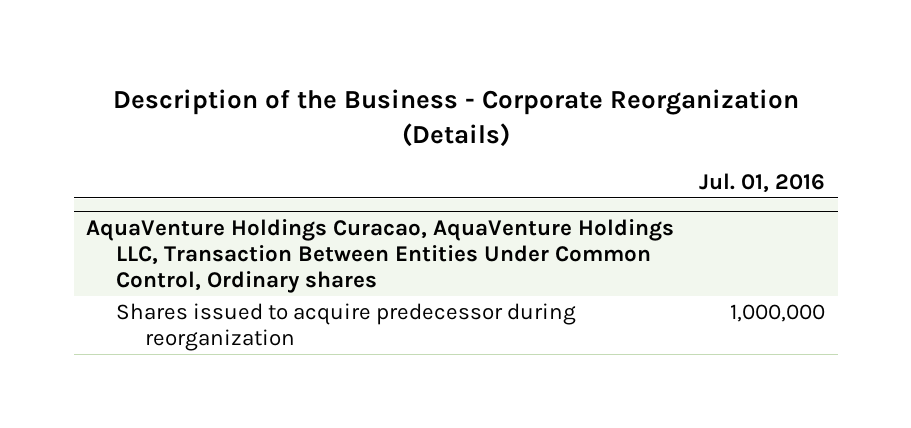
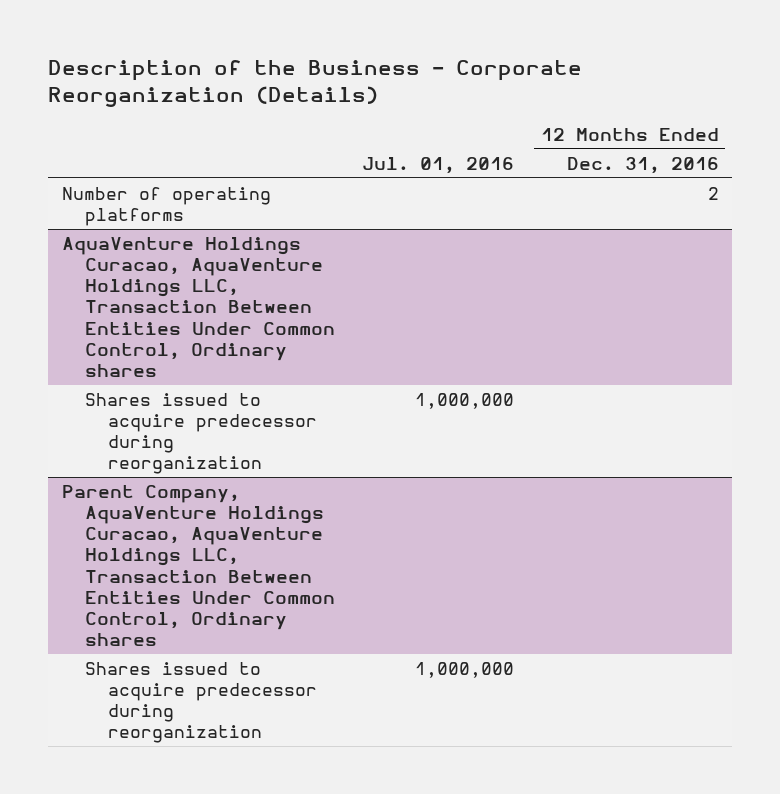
- | Jul. 01, 2016
+ | Jul. 01, 2016 | 12 Months Ended Dec. 31, 2016
+ Number of operating platforms | | 2
+ Parent Company, AquaVenture Holdings Curacao, AquaVenture Holdings LLC, Transaction Between Entities Under Common Control, Ordinary shares
+ Shares issued to acquire predecessor during reorganization | 1,000,000 |

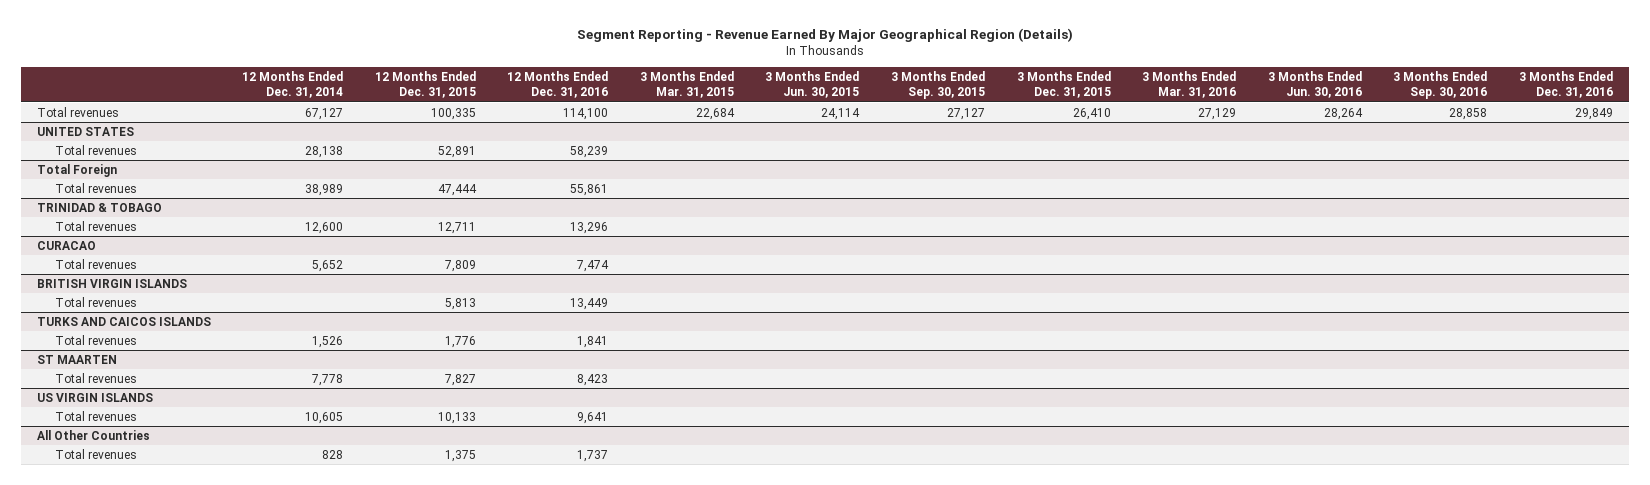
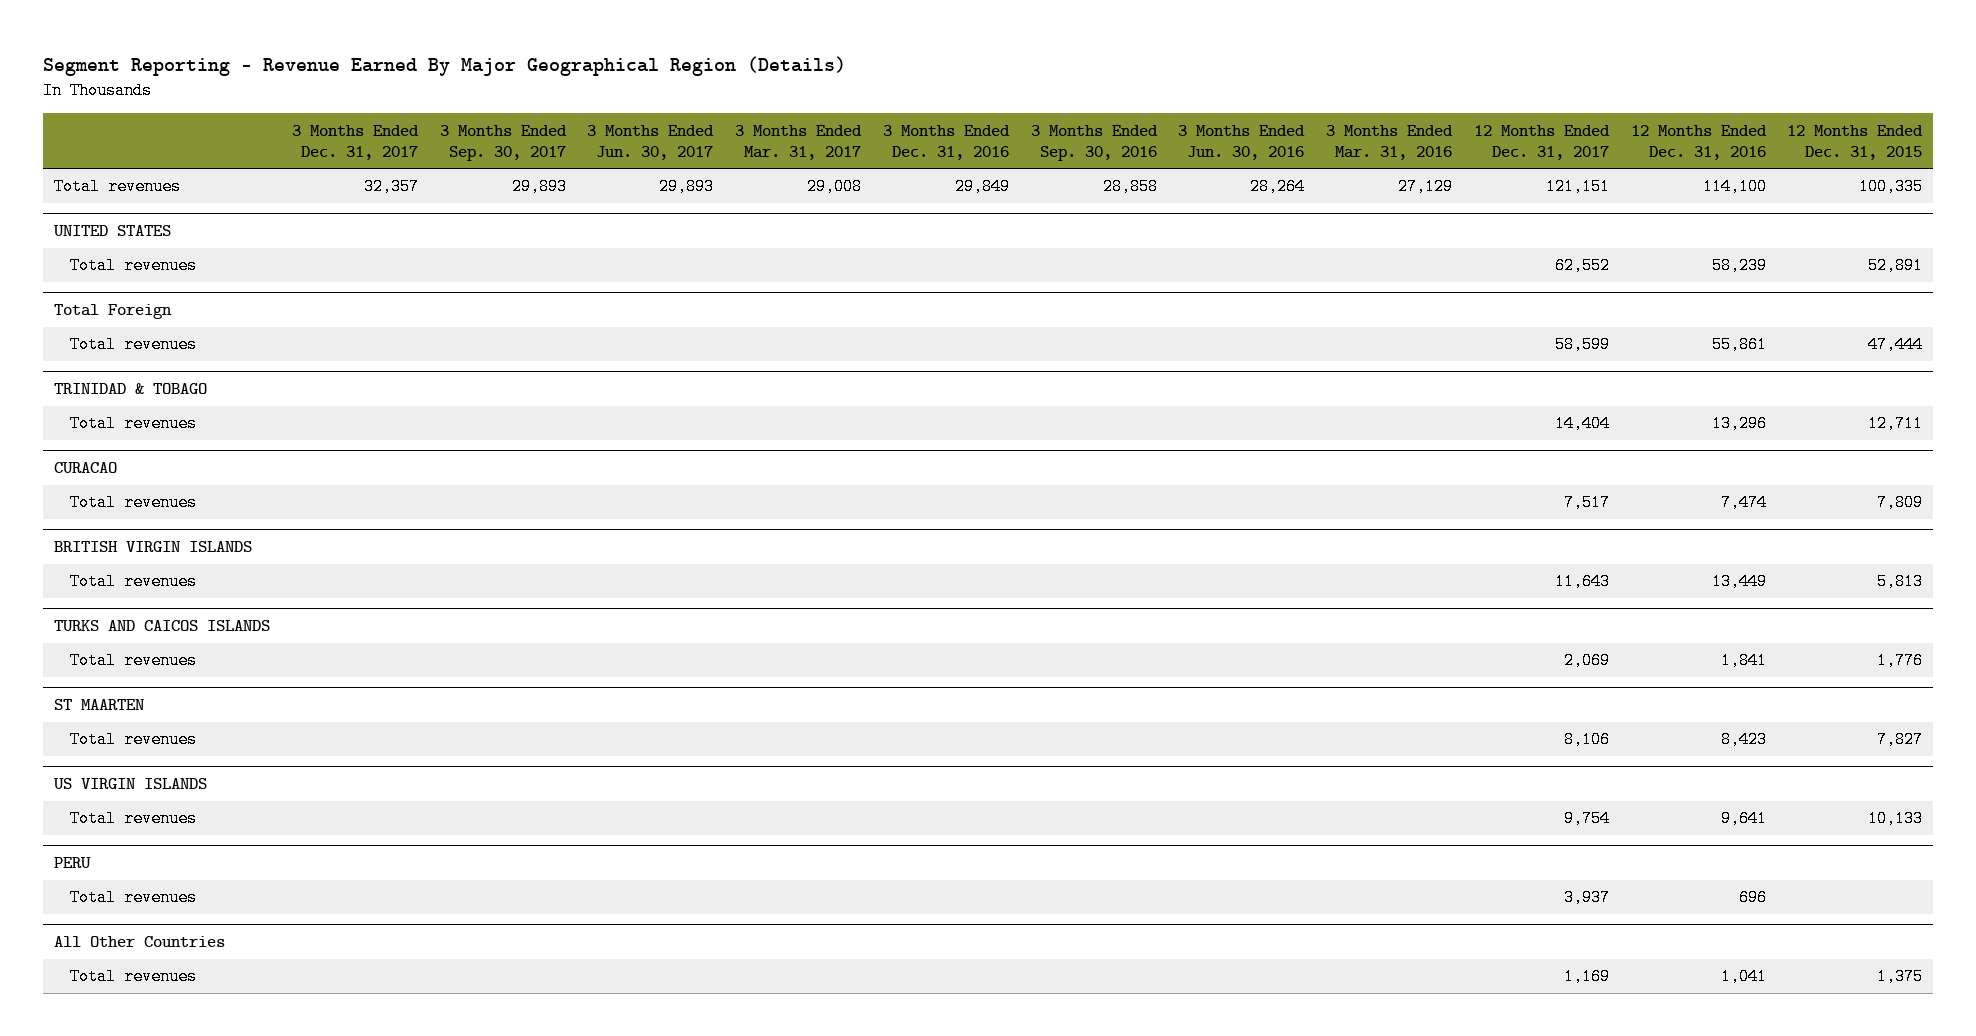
- | 12 Months Ended Dec. 31, 2014 | 12 Months Ended Dec. 31, 2015 | 12 Months Ended Dec. 31, 2016 | 3 Months Ended Mar. 31, 2015 | 3 Months Ended Jun. 30, 2015 | 3 Months Ended Sep. 30, 2015 | 3 Months Ended Dec. 31, 2015 | 3 Months Ended Mar. 31, 2016 | 3 Months Ended Jun. 30, 2016 | 3 Months Ended Sep. 30, 2016 | 3 Months Ended Dec. 31, 2016
+ | 3 Months Ended Dec. 31, 2017 | 3 Months Ended Sep. 30, 2017 | 3 Months Ended Jun. 30, 2017 | 3 Months Ended Mar. 31, 2017 | 3 Months Ended Dec. 31, 2016 | 3 Months Ended Sep. 30, 2016 | 3 Months Ended Jun. 30, 2016 | 3 Months Ended Mar. 31, 2016 | 12 Months Ended Dec. 31, 2017 | 12 Months Ended Dec. 31, 2016 | 12 Months Ended Dec. 31, 2015
+ PERU
+ Total revenues | | | | | | | | | 3,937 | 696 |
@ All Other Countries
- Total revenues | 828 | 1,375 | 1,737 | | | | | | | |
+ Total revenues | | | | | | | | | 1,169 | 1,041 | 1,375

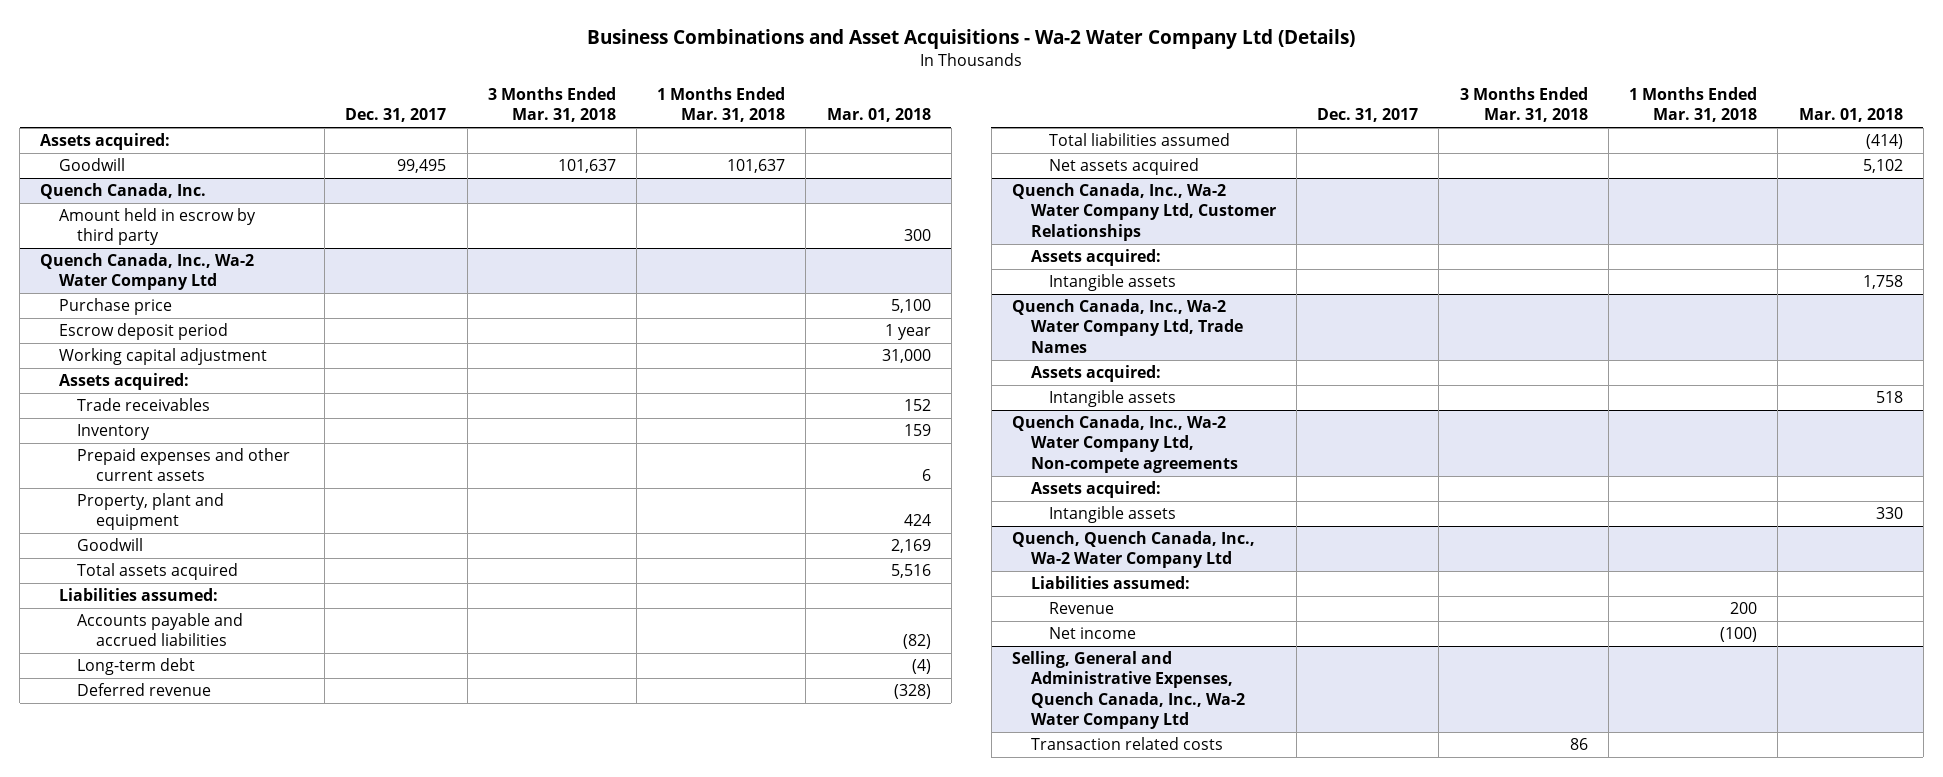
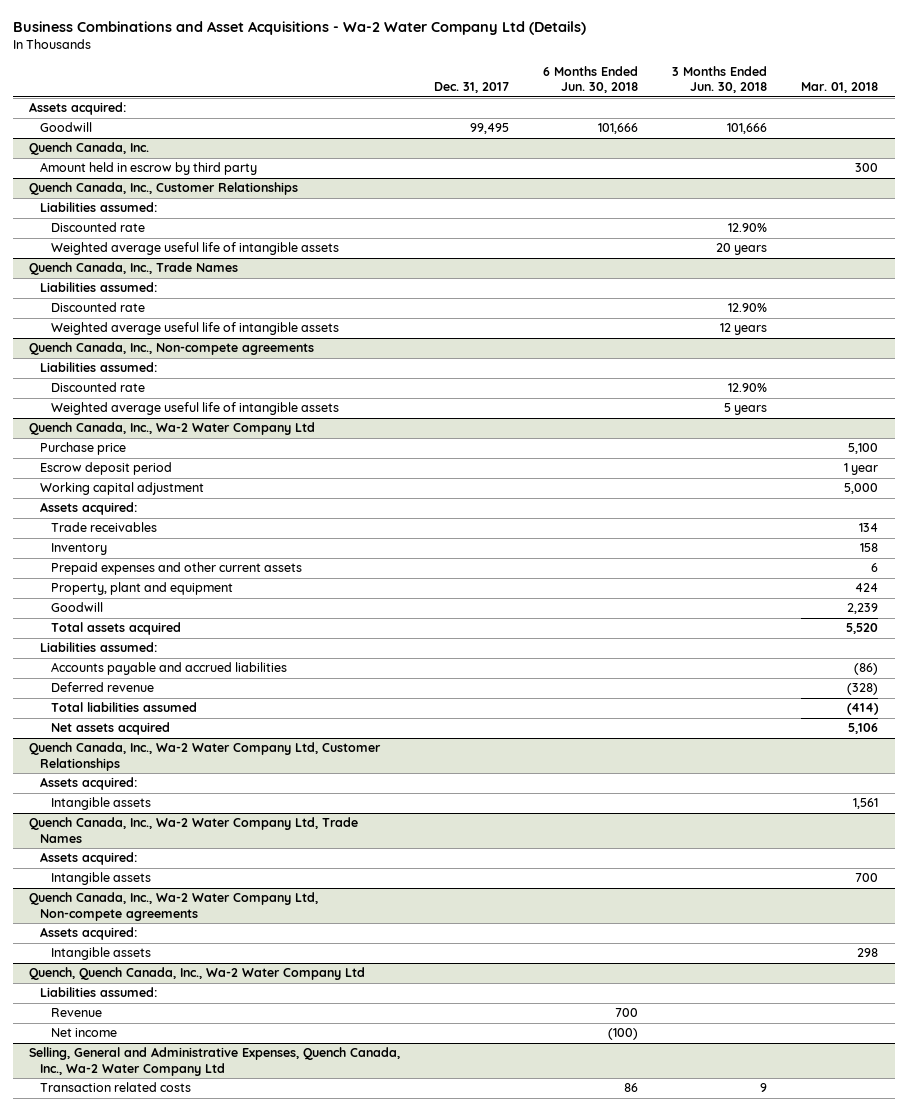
- | Dec. 31, 2017 | 3 Months Ended Mar. 31, 2018 | 1 Months Ended Mar. 31, 2018 | Mar. 01, 2018
+ | Dec. 31, 2017 | 6 Months Ended Jun. 30, 2018 | 3 Months Ended Jun. 30, 2018 | Mar. 01, 2018
+ Quench Canada, Inc., Customer Relationships
+ Liabilities assumed:
+ Discounted rate | | | 12.90% |
+ Weighted average useful life of intangible assets | | | 20 years |
+ Quench Canada, Inc., Trade Names
+ Liabilities assumed:
+ Discounted rate | | | 12.90% |
+ Weighted average useful life of intangible assets | | | 12 years |
+ Quench Canada, Inc., Non-compete agreements
+ Liabilities assumed:
+ Discounted rate | | | 12.90% |
+ Weighted average useful life of intangible assets | | | 5 years |
@ Quench Canada, Inc., Wa-2 Water Company Ltd
- Working capital adjustment | | | | 31,000
+ Working capital adjustment | | | | 5,000
- Trade receivables | | | | 152
- Inventory | | | | 159
+ Trade receivables | | | | 134
+ Inventory | | | | 158
- Goodwill | | | | 2,169
- Total assets acquired | | | | 5,516
+ Goodwill | | | | 2,239
+ Total assets acquired | | | | 5,520
- Accounts payable and accrued liabilities | | | | (82)
- Long-term debt | | | | (4)
+ Accounts payable and accrued liabilities | | | | (86)
- Net assets acquired | | | | 5,102
+ Net assets acquired | | | | 5,106
@ Quench Canada, Inc., Wa-2 Water Company Ltd, Customer Relationships
- Intangible assets | | | | 1,758
+ Intangible assets | | | | 1,561
@ Quench Canada, Inc., Wa-2 Water Company Ltd, Trade Names
- Intangible assets | | | | 518
+ Intangible assets | | | | 700
@ Quench Canada, Inc., Wa-2 Water Company Ltd, Non-compete agreements
- Intangible assets | | | | 330
+ Intangible assets | | | | 298

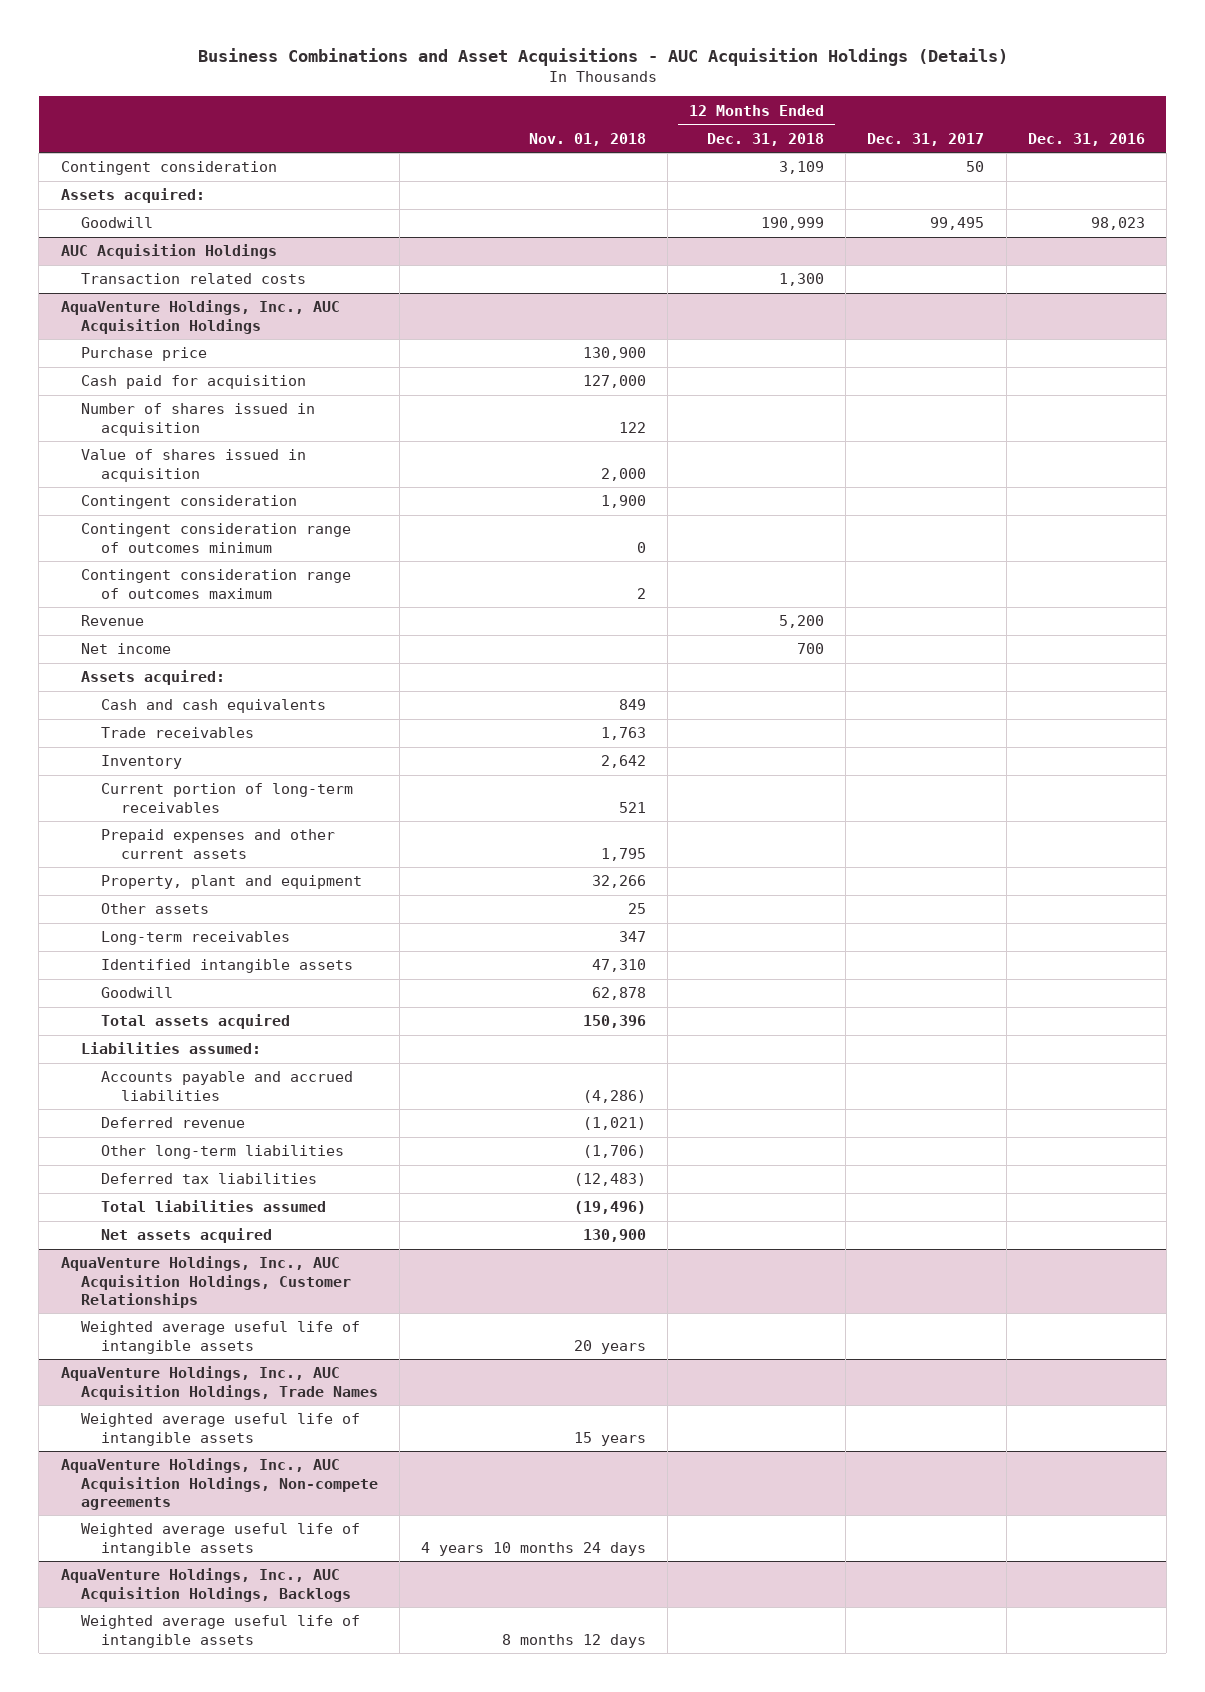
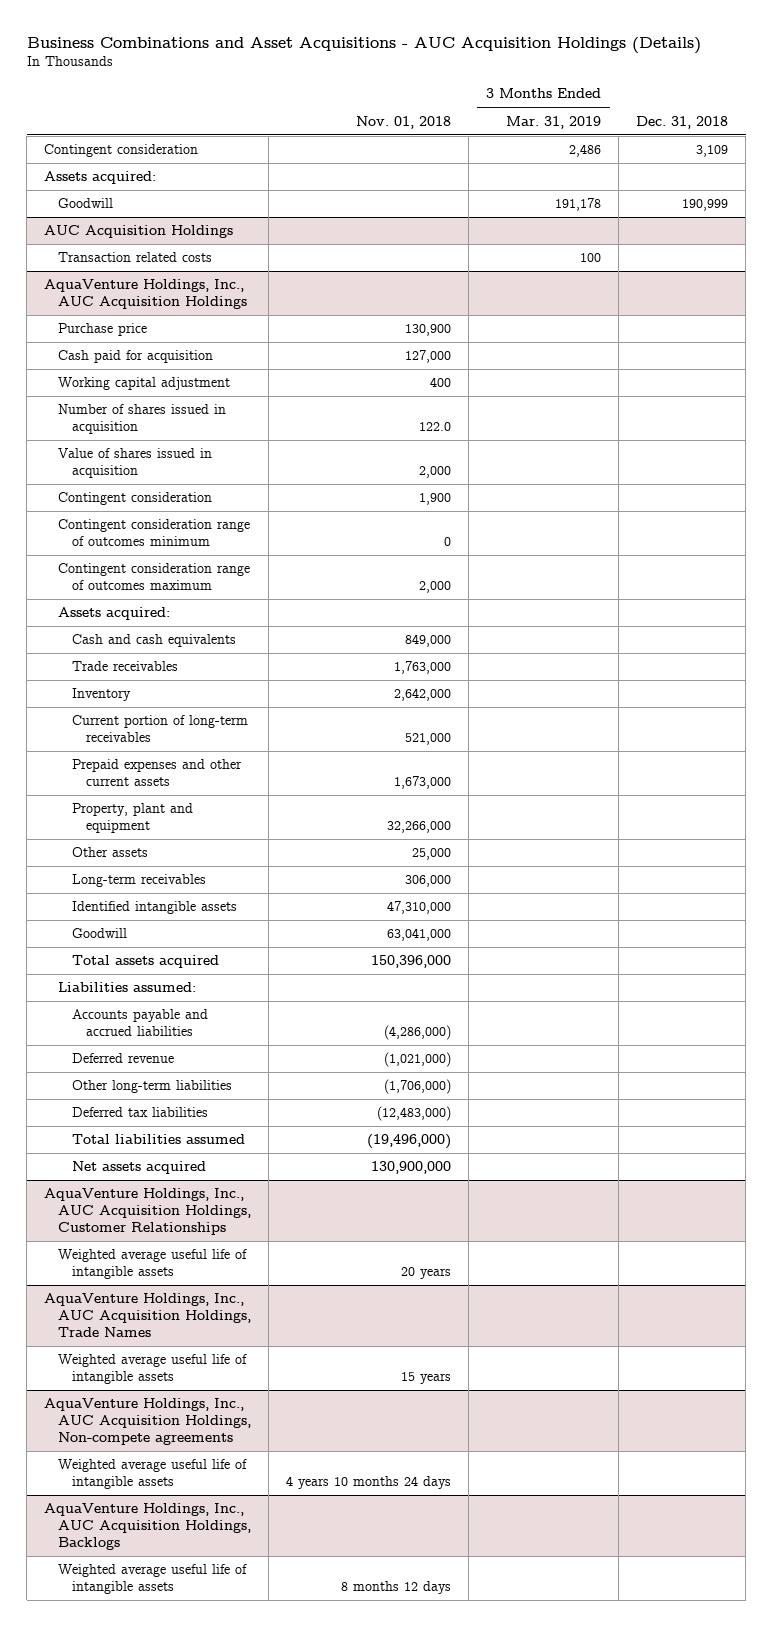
- | Nov. 01, 2018 | 12 Months Ended Dec. 31, 2018 | Dec. 31, 2017 | Dec. 31, 2016
+ | Nov. 01, 2018 | 3 Months Ended Mar. 31, 2019 | Dec. 31, 2018
@ AquaVenture Holdings, Inc., AUC Acquisition Holdings
- Number of shares issued in acquisition | 122 | | |
+ Working capital adjustment | 400 | |
+ Number of shares issued in acquisition | 122.0 | |
- Contingent consideration range of outcomes maximum | 2 | | |
- Revenue | | 5,200 | |
- Net income | | 700 | |
+ Contingent consideration range of outcomes maximum | 2,000 | |
- Cash and cash equivalents | 849 | | |
- Trade receivables | 1,763 | | |
- Inventory | 2,642 | | |
- Current portion of long-term receivables | 521 | | |
- Prepaid expenses and other current assets | 1,795 | | |
- Property, plant and equipment | 32,266 | | |
- Other assets | 25 | | |
- Long-term receivables | 347 | | |
- Identified intangible assets | 47,310 | | |
- Goodwill | 62,878 | | |
- Total assets acquired | 150,396 | | |
+ Cash and cash equivalents | 849,000 | |
+ Trade receivables | 1,763,000 | |
+ Inventory | 2,642,000 | |
+ Current portion of long-term receivables | 521,000 | |
+ Prepaid expenses and other current assets | 1,673,000 | |
+ Property, plant and equipment | 32,266,000 | |
+ Other assets | 25,000 | |
+ Long-term receivables | 306,000 | |
+ Identified intangible assets | 47,310,000 | |
+ Goodwill | 63,041,000 | |
+ Total assets acquired | 150,396,000 | |
- Accounts payable and accrued liabilities | (4,286) | | |
- Deferred revenue | (1,021) | | |
- Other long-term liabilities | (1,706) | | |
- Deferred tax liabilities | (12,483) | | |
- Total liabilities assumed | (19,496) | | |
- Net assets acquired | 130,900 | | |
+ Accounts payable and accrued liabilities | (4,286,000) | |
+ Deferred revenue | (1,021,000) | |
+ Other long-term liabilities | (1,706,000) | |
+ Deferred tax liabilities | (12,483,000) | |
+ Total liabilities assumed | (19,496,000) | |
+ Net assets acquired | 130,900,000 | |

